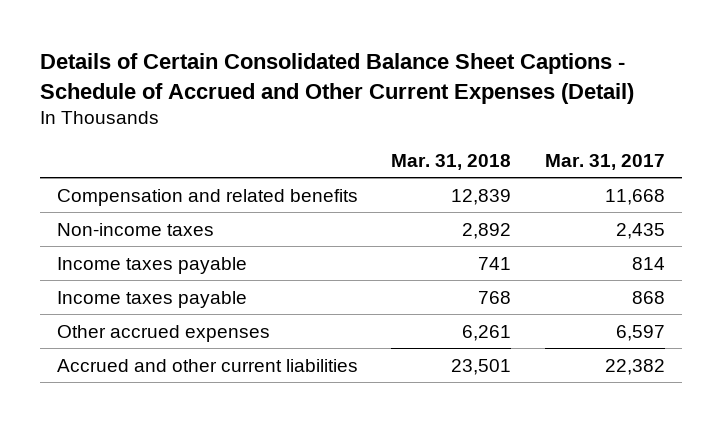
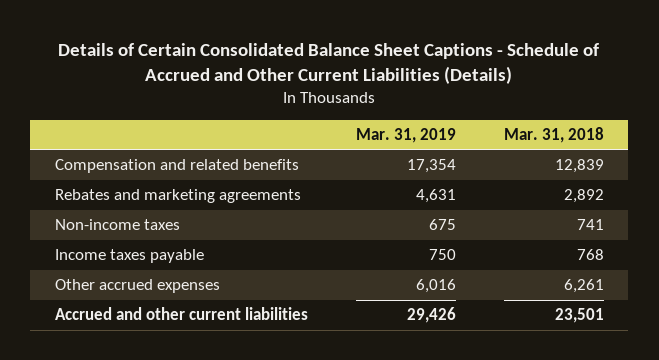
- Details of Certain Consolidated Balance Sheet Captions - Schedule of Accrued and Other Current Expenses (Detail)
+ Details of Certain Consolidated Balance Sheet Captions - Schedule of Accrued and Other Current Liabilities (Details)
- | Mar. 31, 2018 | Mar. 31, 2017
+ | Mar. 31, 2019 | Mar. 31, 2018
- Non-income taxes | 2,892 | 2,435
- Income taxes payable | 741 | 814
+ Rebates and marketing agreements | 4,631 | 2,892
+ Non-income taxes | 675 | 741

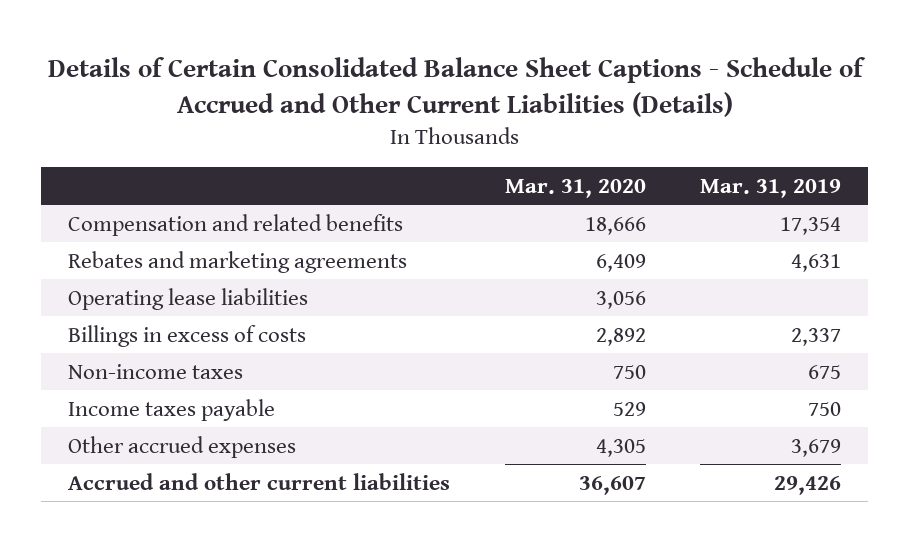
- | Mar. 31, 2019 | Mar. 31, 2018
+ | Mar. 31, 2020 | Mar. 31, 2019
+ Operating lease liabilities | 3,056 |
+ Billings in excess of costs | 2,892 | 2,337
- Other accrued expenses | 6,016 | 6,261
+ Other accrued expenses | 4,305 | 3,679

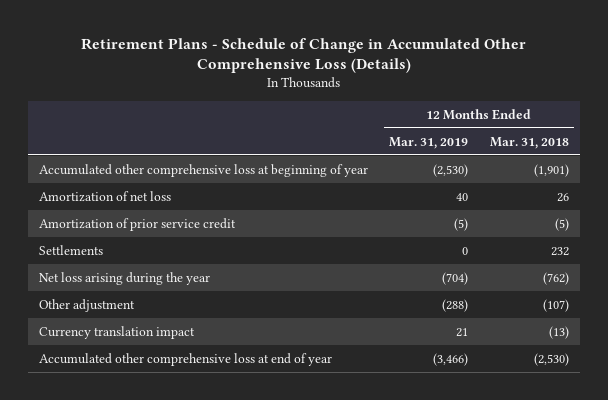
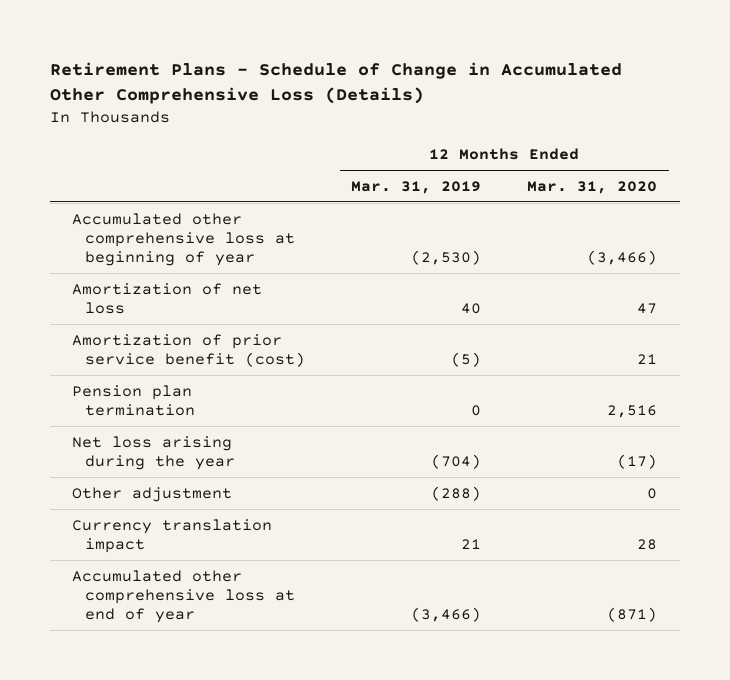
- | 12 Months Ended Mar. 31, 2019 | 12 Months Ended Mar. 31, 2018
+ | 12 Months Ended Mar. 31, 2019 | 12 Months Ended Mar. 31, 2020
- Amortization of prior service credit | (5) | (5)
- Settlements | 0 | 232
+ Amortization of prior service benefit (cost) | (5) | 21
+ Pension plan termination | 0 | 2,516

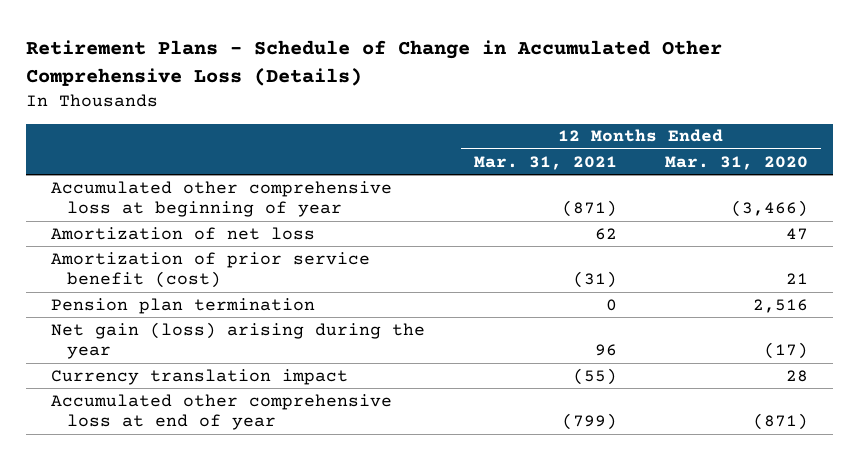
- | 12 Months Ended Mar. 31, 2019 | 12 Months Ended Mar. 31, 2020
+ | 12 Months Ended Mar. 31, 2021 | 12 Months Ended Mar. 31, 2020
- Net loss arising during the year | (704) | (17)
- Other adjustment | (288) | 0
+ Net gain (loss) arising during the year | 96 | (17)

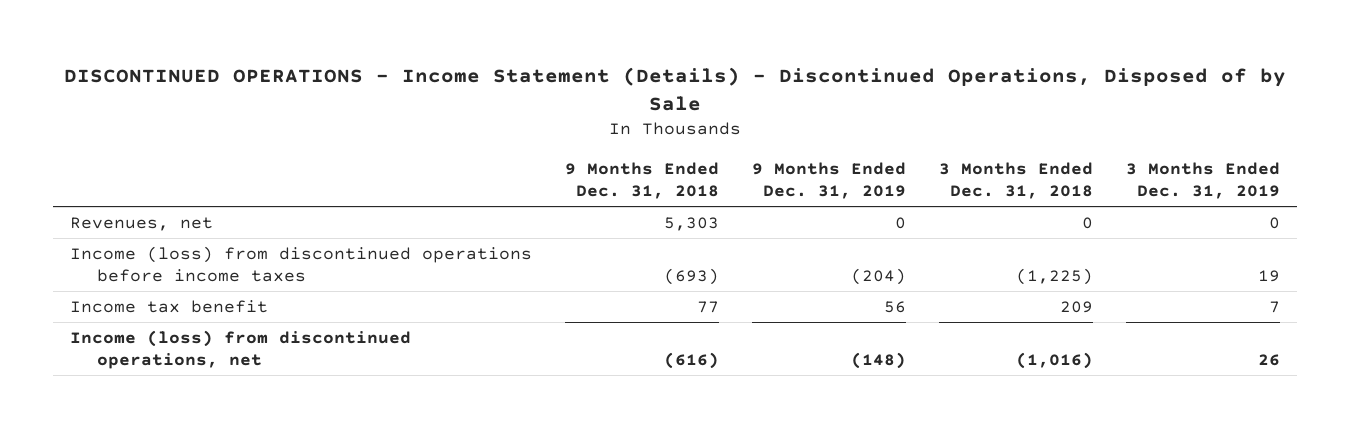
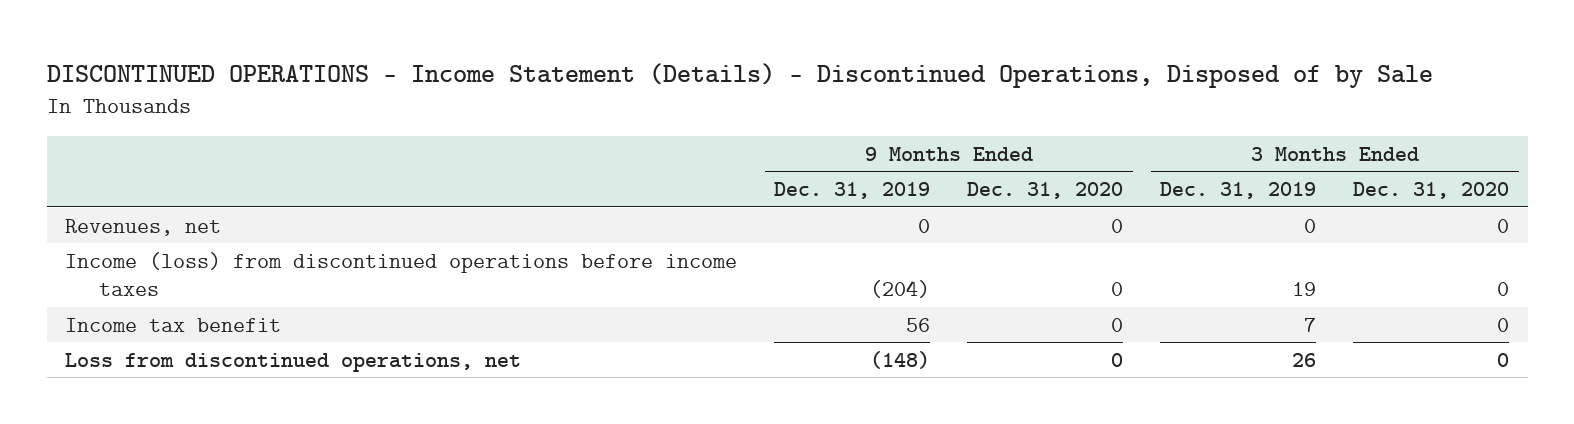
- | 9 Months Ended Dec. 31, 2018 | 9 Months Ended Dec. 31, 2019 | 3 Months Ended Dec. 31, 2018 | 3 Months Ended Dec. 31, 2019
+ | 9 Months Ended Dec. 31, 2019 | 9 Months Ended Dec. 31, 2020 | 3 Months Ended Dec. 31, 2019 | 3 Months Ended Dec. 31, 2020
- Income (loss) from discontinued operations, net | (616) | (148) | (1,016) | 26
+ Loss from discontinued operations, net | (148) | 0 | 26 | 0

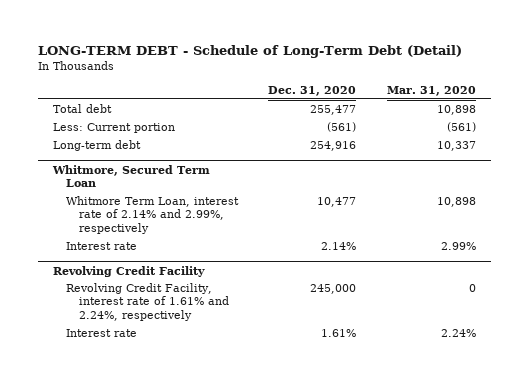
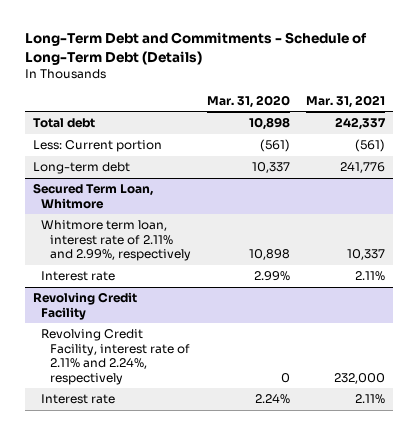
- LONG-TERM DEBT - Schedule of Long-Term Debt (Detail)
+ Long-Term Debt and Commitments - Schedule of Long-Term Debt (Details)
- | Dec. 31, 2020 | Mar. 31, 2020
+ | Mar. 31, 2020 | Mar. 31, 2021
- Whitmore, Secured Term Loan
- Whitmore Term Loan, interest rate of 2.14% and 2.99%, respectively | 10,477 | 10,898
+ Secured Term Loan, Whitmore
+ Whitmore term loan, interest rate of 2.11% and 2.99%, respectively | 10,898 | 10,337
@ Revolving Credit Facility
- Revolving Credit Facility, interest rate of 1.61% and 2.24%, respectively | 245,000 | 0
+ Revolving Credit Facility, interest rate of 2.11% and 2.24%, respectively | 0 | 232,000

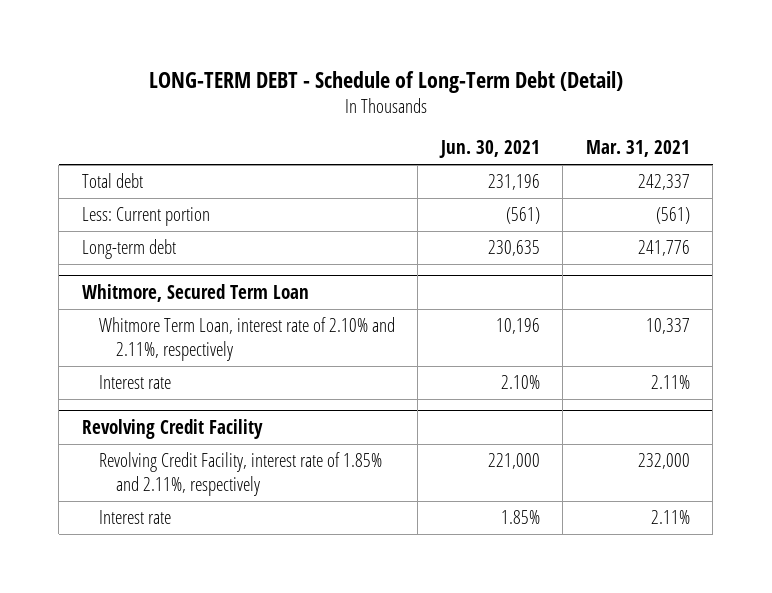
- Long-Term Debt and Commitments - Schedule of Long-Term Debt (Details)
+ LONG-TERM DEBT - Schedule of Long-Term Debt (Detail)
- | Mar. 31, 2020 | Mar. 31, 2021
+ | Jun. 30, 2021 | Mar. 31, 2021
- Secured Term Loan, Whitmore
- Whitmore term loan, interest rate of 2.11% and 2.99%, respectively | 10,898 | 10,337
+ Whitmore, Secured Term Loan
+ Whitmore Term Loan, interest rate of 2.10% and 2.11%, respectively | 10,196 | 10,337
@ Revolving Credit Facility
- Revolving Credit Facility, interest rate of 2.11% and 2.24%, respectively | 0 | 232,000
+ Revolving Credit Facility, interest rate of 1.85% and 2.11%, respectively | 221,000 | 232,000

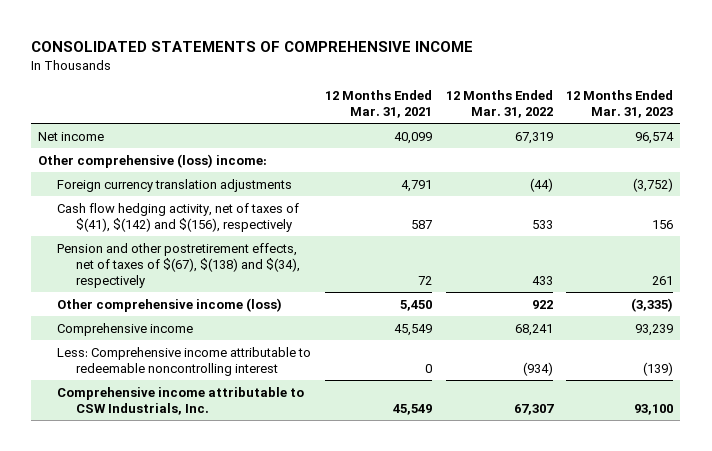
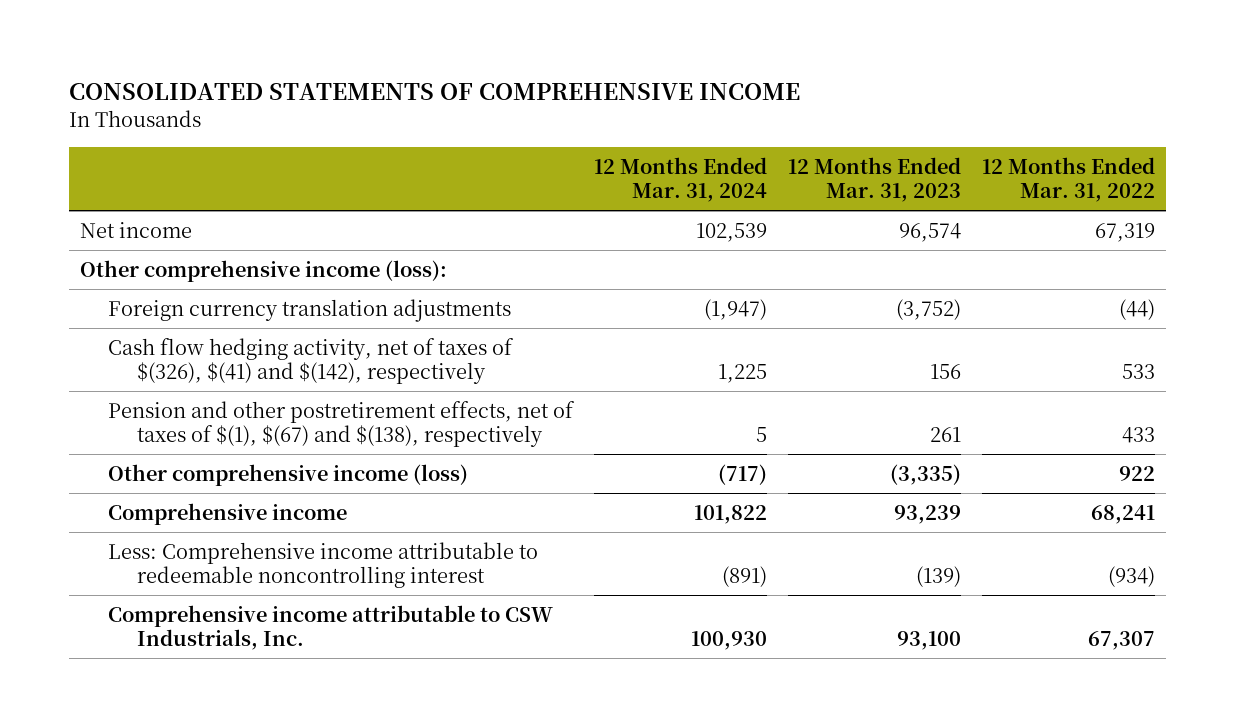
- | 12 Months Ended Mar. 31, 2021 | 12 Months Ended Mar. 31, 2022 | 12 Months Ended Mar. 31, 2023
+ | 12 Months Ended Mar. 31, 2024 | 12 Months Ended Mar. 31, 2023 | 12 Months Ended Mar. 31, 2022
- Other comprehensive (loss) income:
+ Other comprehensive income (loss):
- Cash flow hedging activity, net of taxes of $(41), $(142) and $(156), respectively | 587 | 533 | 156
- Pension and other postretirement effects, net of taxes of $(67), $(138) and $(34), respectively | 72 | 433 | 261
+ Cash flow hedging activity, net of taxes of $(326), $(41) and $(142), respectively | 1,225 | 156 | 533
+ Pension and other postretirement effects, net of taxes of $(1), $(67) and $(138), respectively | 5 | 261 | 433

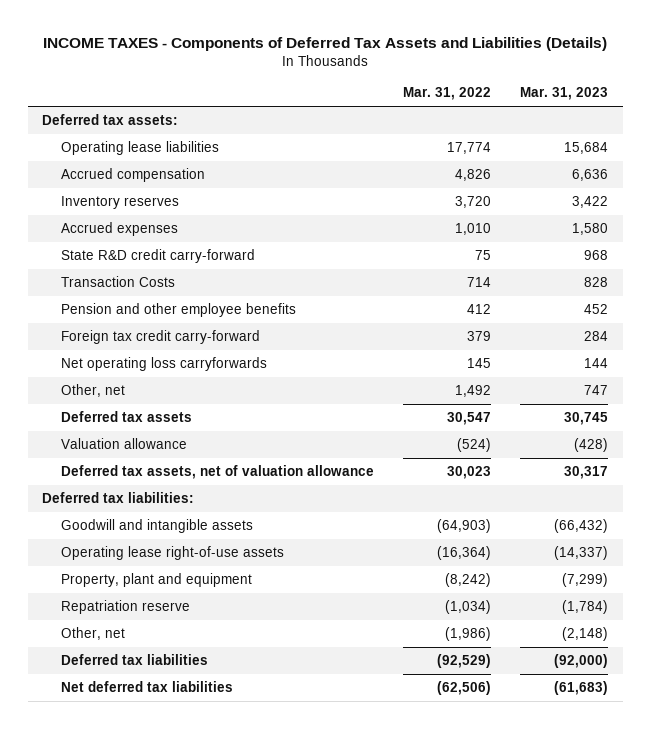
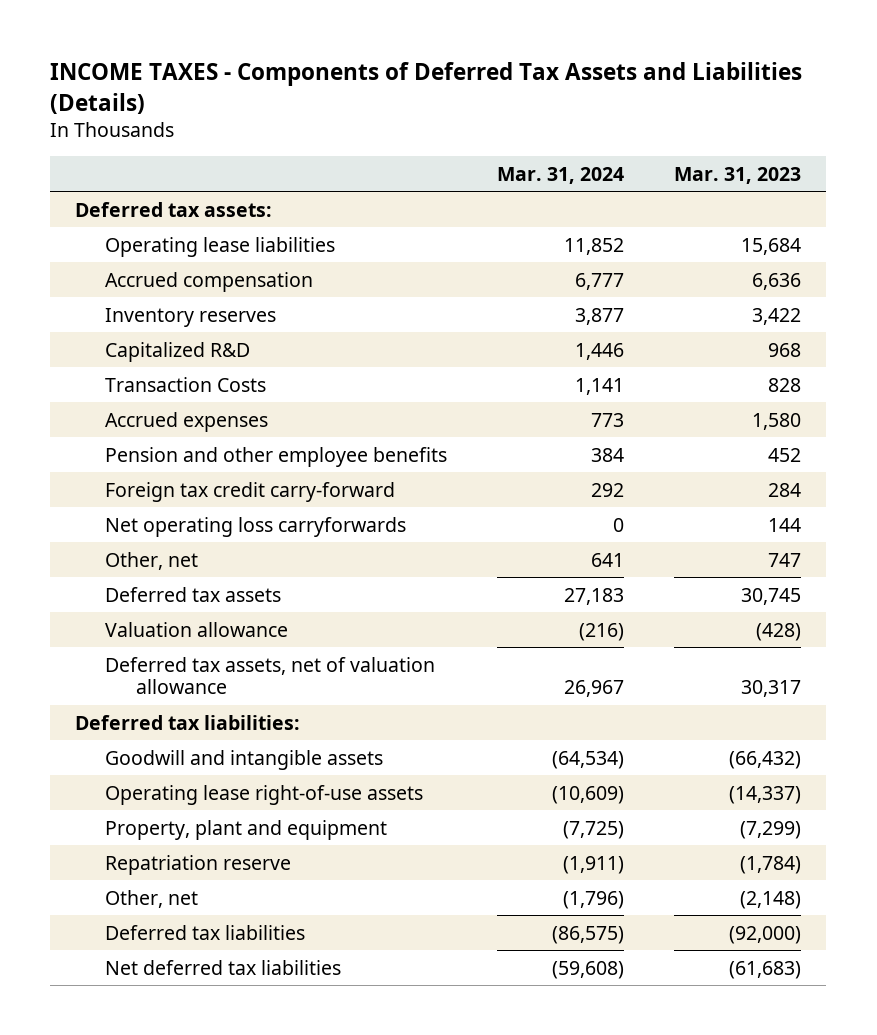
- | Mar. 31, 2022 | Mar. 31, 2023
+ | Mar. 31, 2024 | Mar. 31, 2023
- State R&D credit carry-forward | 75 | 968
+ Capitalized R&D | 1,446 | 968
moved down: Accrued expenses | 773 | 1,580

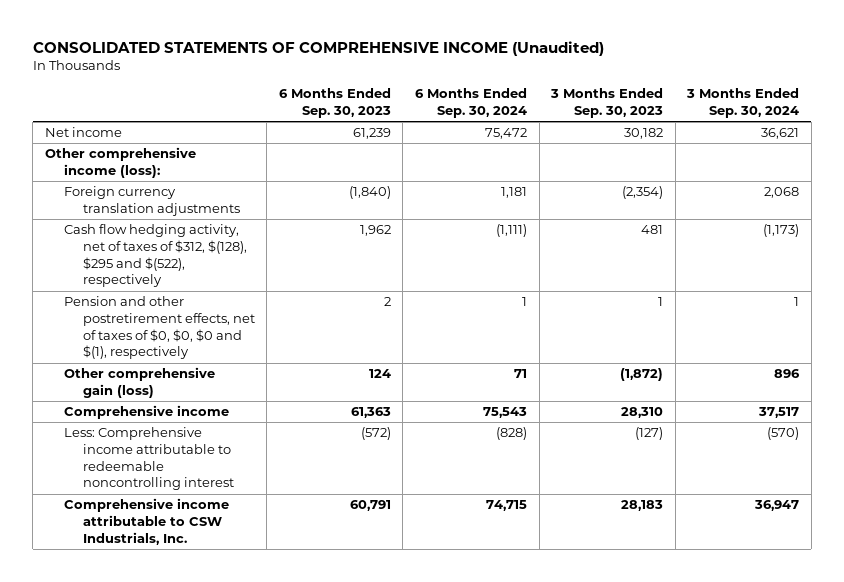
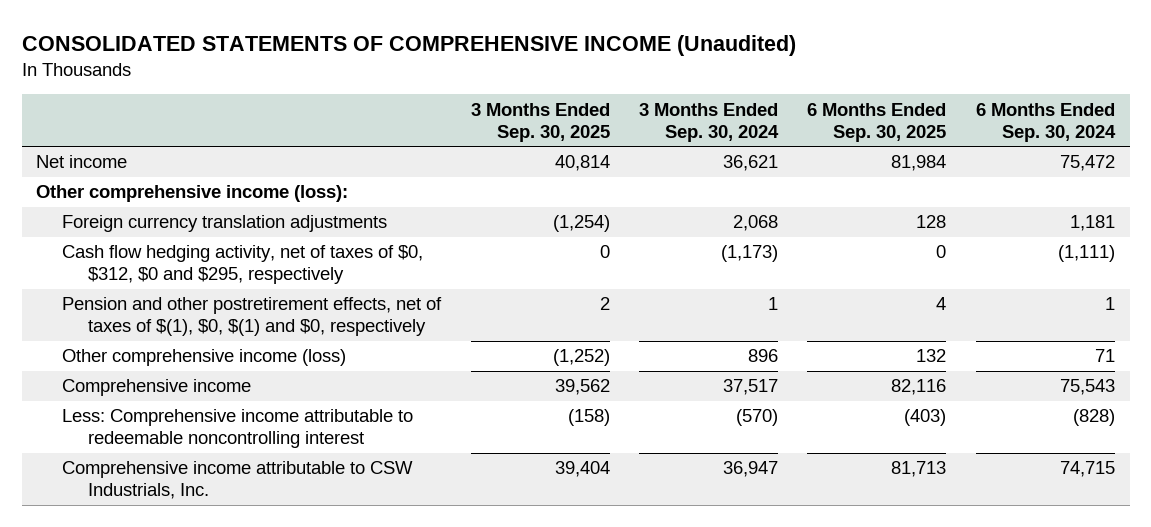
- | 6 Months Ended Sep. 30, 2023 | 6 Months Ended Sep. 30, 2024 | 3 Months Ended Sep. 30, 2023 | 3 Months Ended Sep. 30, 2024
+ | 3 Months Ended Sep. 30, 2025 | 3 Months Ended Sep. 30, 2024 | 6 Months Ended Sep. 30, 2025 | 6 Months Ended Sep. 30, 2024
- Cash flow hedging activity, net of taxes of $312, $(128), $295 and $(522), respectively | 1,962 | (1,111) | 481 | (1,173)
- Pension and other postretirement effects, net of taxes of $0, $0, $0 and $(1), respectively | 2 | 1 | 1 | 1
- Other comprehensive gain (loss) | 124 | 71 | (1,872) | 896
+ Cash flow hedging activity, net of taxes of $0, $312, $0 and $295, respectively | 0 | (1,173) | 0 | (1,111)
+ Pension and other postretirement effects, net of taxes of $(1), $0, $(1) and $0, respectively | 2 | 1 | 4 | 1
+ Other comprehensive income (loss) | (1,252) | 896 | 132 | 71

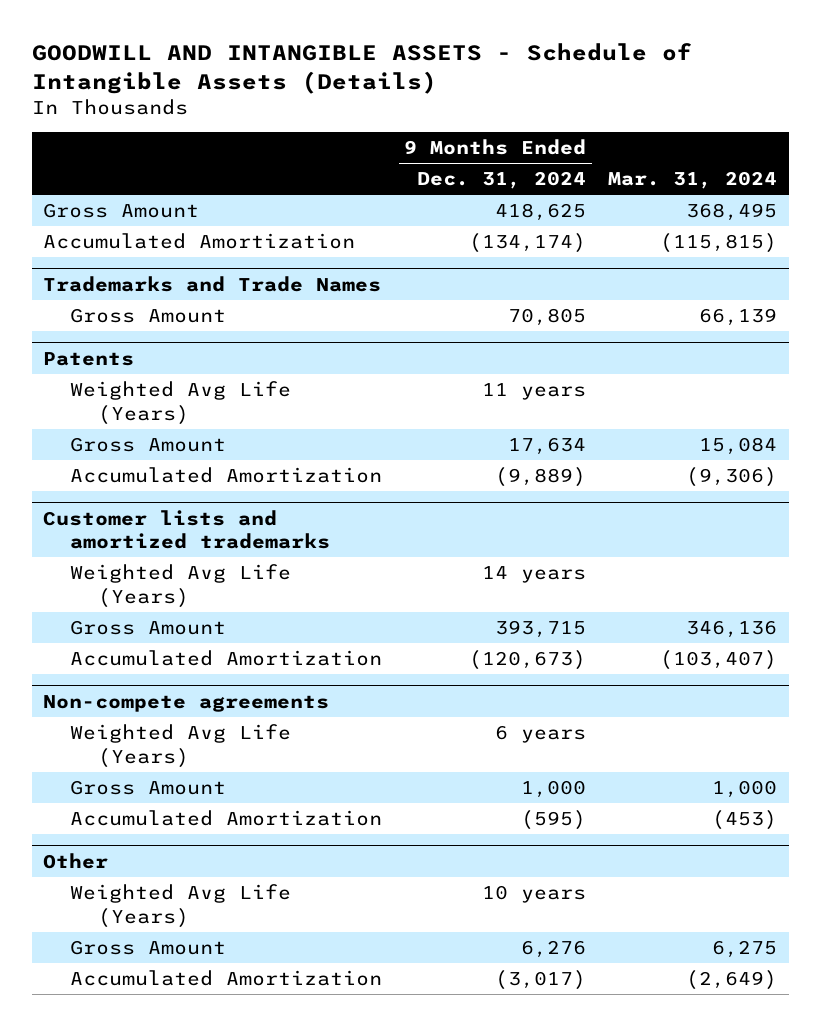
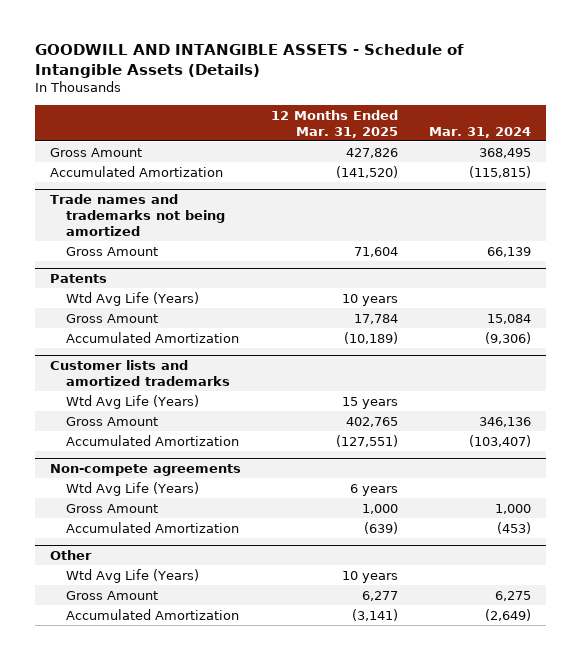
- | 9 Months Ended Dec. 31, 2024 | Mar. 31, 2024
+ | 12 Months Ended Mar. 31, 2025 | Mar. 31, 2024
- Trademarks and Trade Names
+ Trade names and trademarks not being amortized
@ Patents
- Weighted Avg Life (Years) | 11 years |
+ Wtd Avg Life (Years) | 10 years |
@ Customer lists and amortized trademarks
- Weighted Avg Life (Years) | 14 years |
+ Wtd Avg Life (Years) | 15 years |
@ Non-compete agreements
- Weighted Avg Life (Years) | 6 years |
+ Wtd Avg Life (Years) | 6 years |
@ Other
- Weighted Avg Life (Years) | 10 years |
+ Wtd Avg Life (Years) | 10 years |

